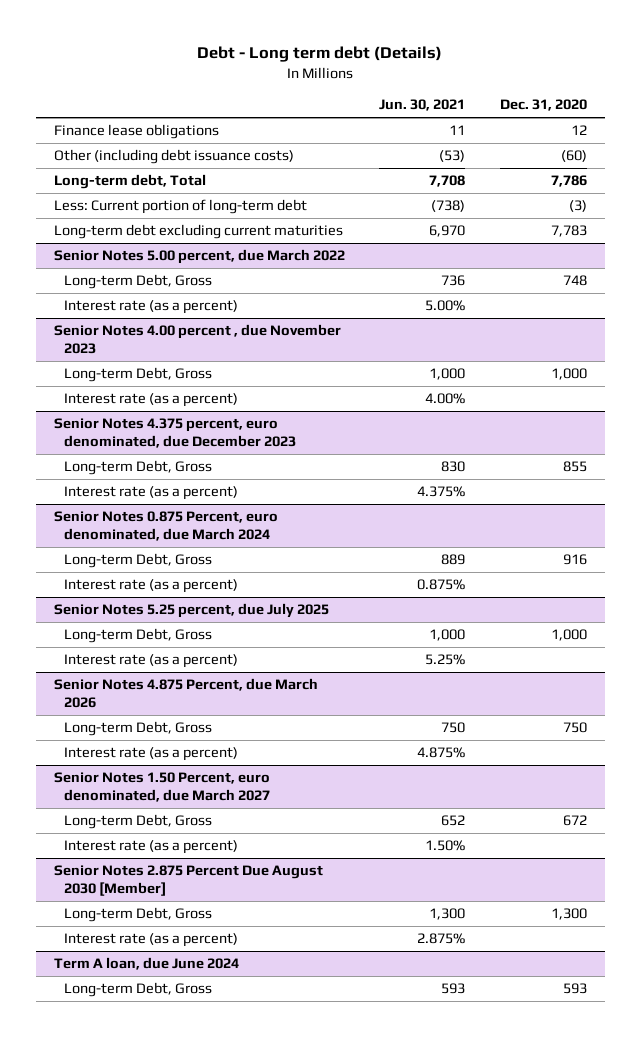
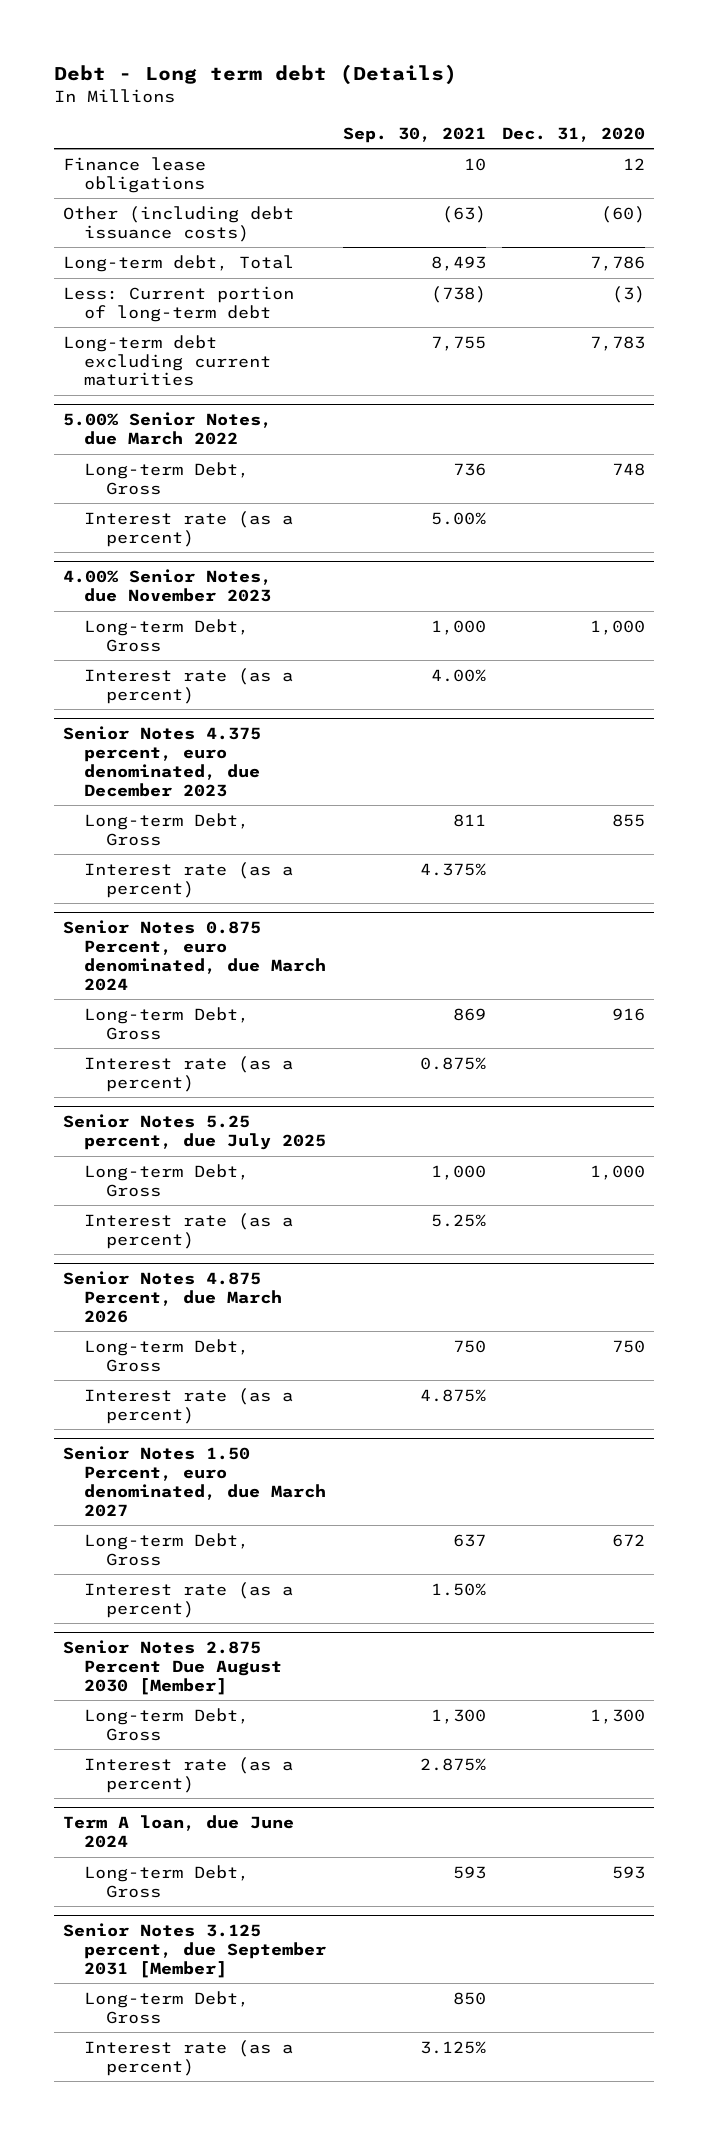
- | Jun. 30, 2021 | Dec. 31, 2020
+ | Sep. 30, 2021 | Dec. 31, 2020
- Senior Notes 5.00 percent, due March 2022
+ 5.00% Senior Notes, due March 2022
- Senior Notes 4.00 percent , due November 2023
+ 4.00% Senior Notes, due November 2023
+ Senior Notes 3.125 percent, due September 2031 [Member]
+ Long-term Debt, Gross | 850 |
+ Interest rate (as a percent) | 3.125% |

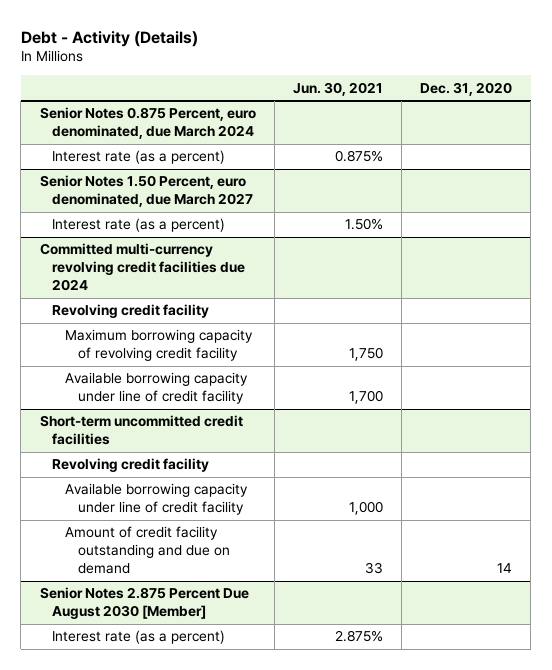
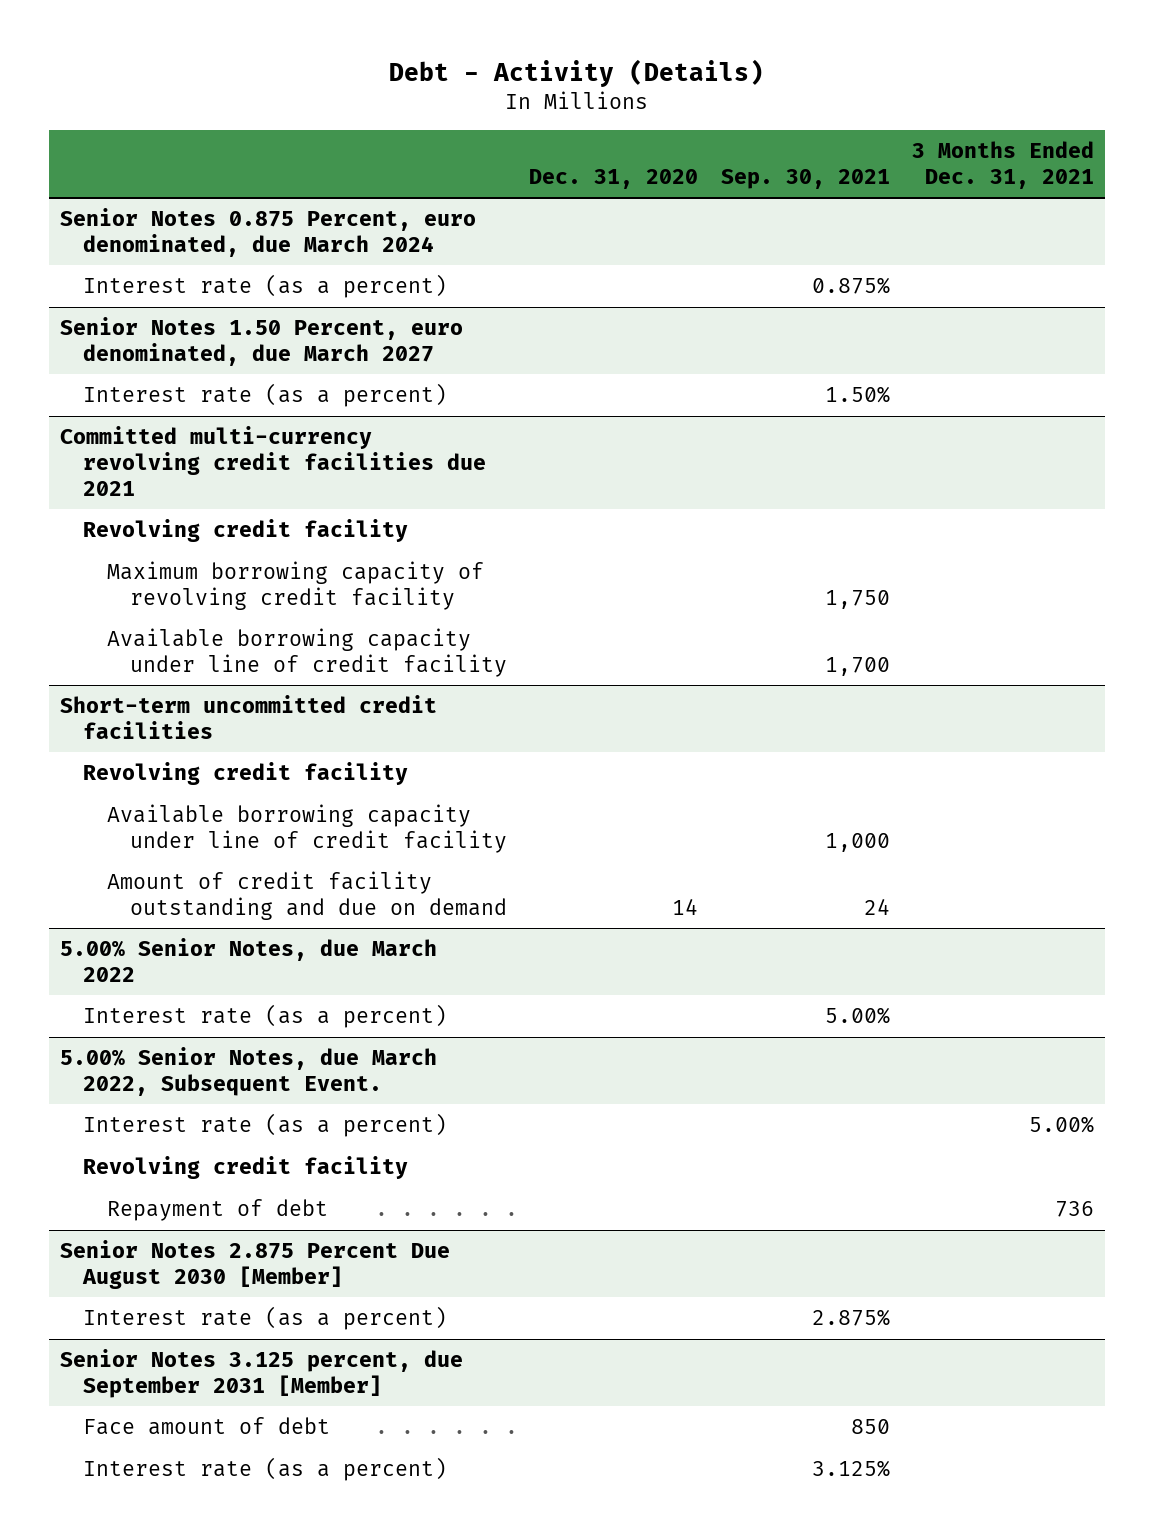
- | Jun. 30, 2021 | Dec. 31, 2020
+ | Dec. 31, 2020 | Sep. 30, 2021 | 3 Months Ended Dec. 31, 2021
- Committed multi-currency revolving credit facilities due 2024
+ Committed multi-currency revolving credit facilities due 2021
+ 5.00% Senior Notes, due March 2022
+ Interest rate (as a percent) | | 5.00% |
+ 5.00% Senior Notes, due March 2022, Subsequent Event.
+ Interest rate (as a percent) | | | 5.00%
+ Revolving credit facility
+ Repayment of debt | | | 736
+ Senior Notes 3.125 percent, due September 2031 [Member]
+ Face amount of debt | | 850 |
+ Interest rate (as a percent) | | 3.125% |

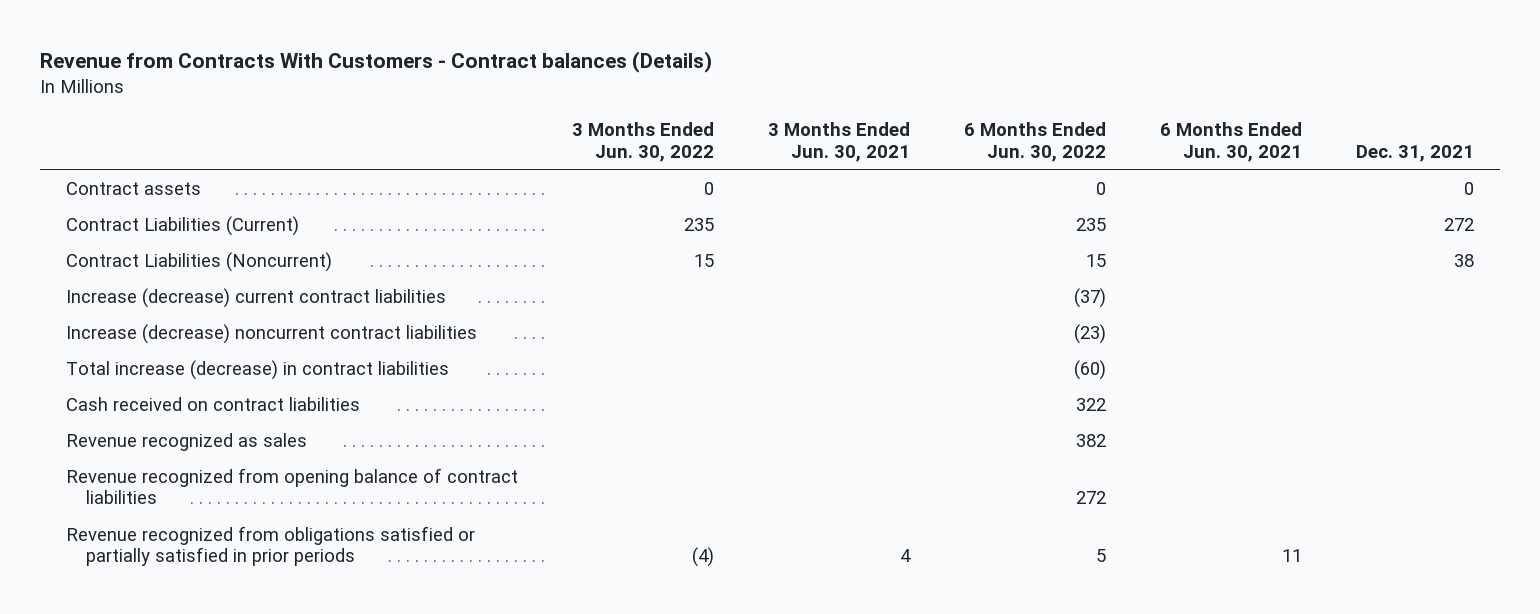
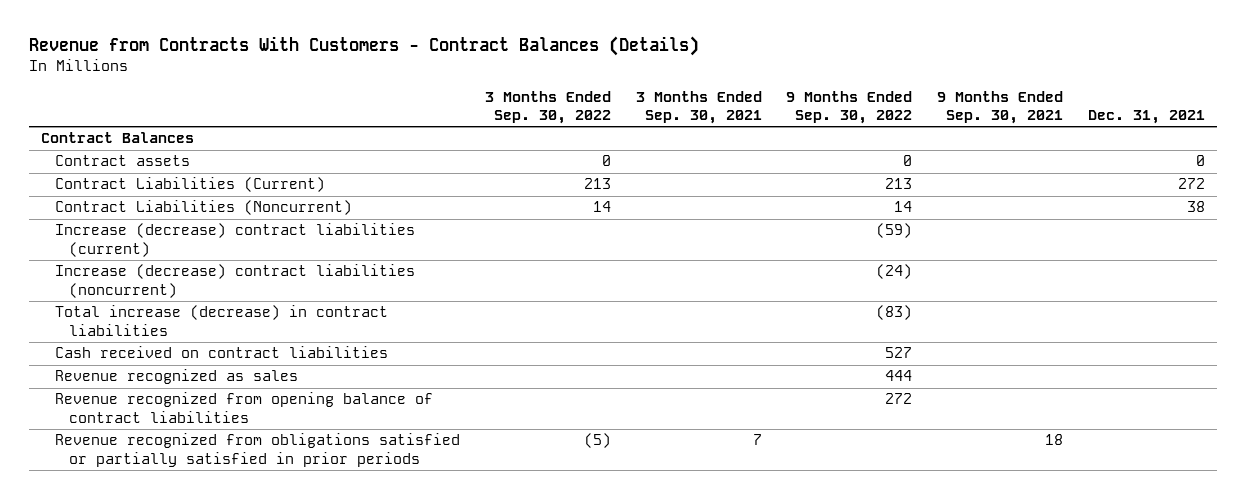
- Revenue from Contracts With Customers - Contract balances (Details)
+ Revenue from Contracts With Customers - Contract Balances (Details)
- | 3 Months Ended Jun. 30, 2022 | 3 Months Ended Jun. 30, 2021 | 6 Months Ended Jun. 30, 2022 | 6 Months Ended Jun. 30, 2021 | Dec. 31, 2021
+ | 3 Months Ended Sep. 30, 2022 | 3 Months Ended Sep. 30, 2021 | 9 Months Ended Sep. 30, 2022 | 9 Months Ended Sep. 30, 2021 | Dec. 31, 2021
+ Contract Balances
- Increase (decrease) current contract liabilities | | | (37) | |
- Increase (decrease) noncurrent contract liabilities | | | (23) | |
+ Increase (decrease) contract liabilities (current) | | | (59) | |
+ Increase (decrease) contract liabilities (noncurrent) | | | (24) | |

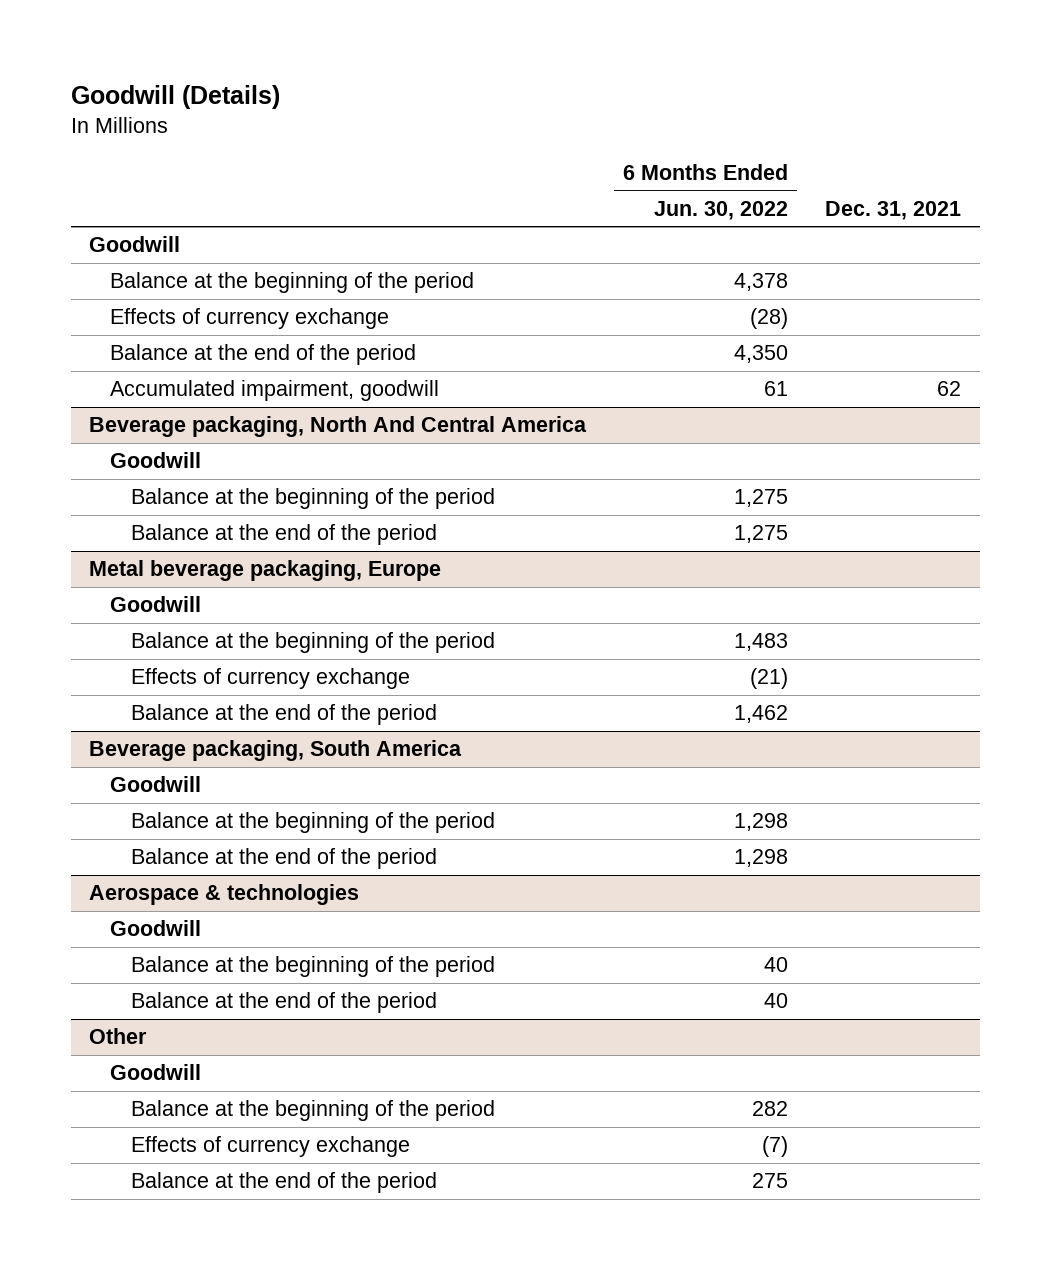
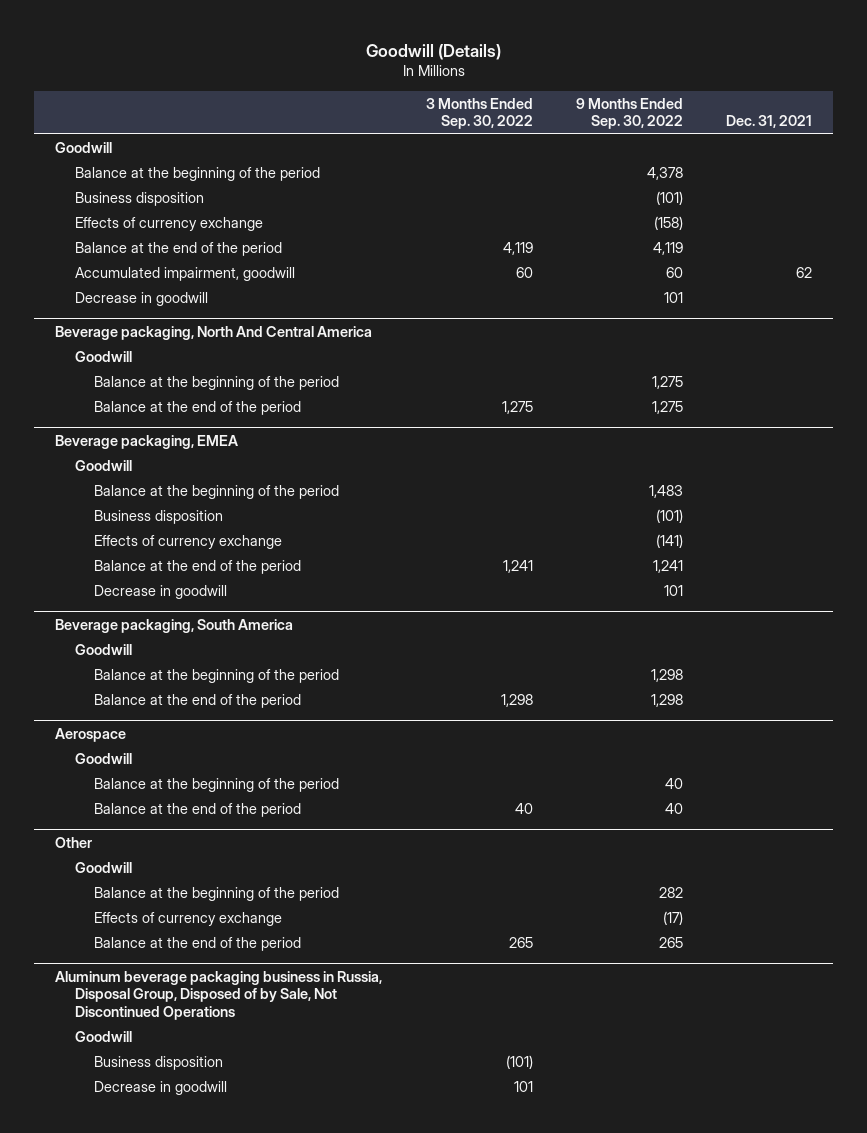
- | 6 Months Ended Jun. 30, 2022 | Dec. 31, 2021
+ | 3 Months Ended Sep. 30, 2022 | 9 Months Ended Sep. 30, 2022 | Dec. 31, 2021
+ Business disposition | | (101) |
+ Decrease in goodwill | | 101 |
- Metal beverage packaging, Europe
+ Beverage packaging, EMEA
+ Business disposition | | (101) |
+ Decrease in goodwill | | 101 |
- Aerospace & technologies
+ Aerospace
+ Aluminum beverage packaging business in Russia, Disposal Group, Disposed of by Sale, Not Discontinued Operations
+ Goodwill
+ Business disposition | (101) | |
+ Decrease in goodwill | 101 | |

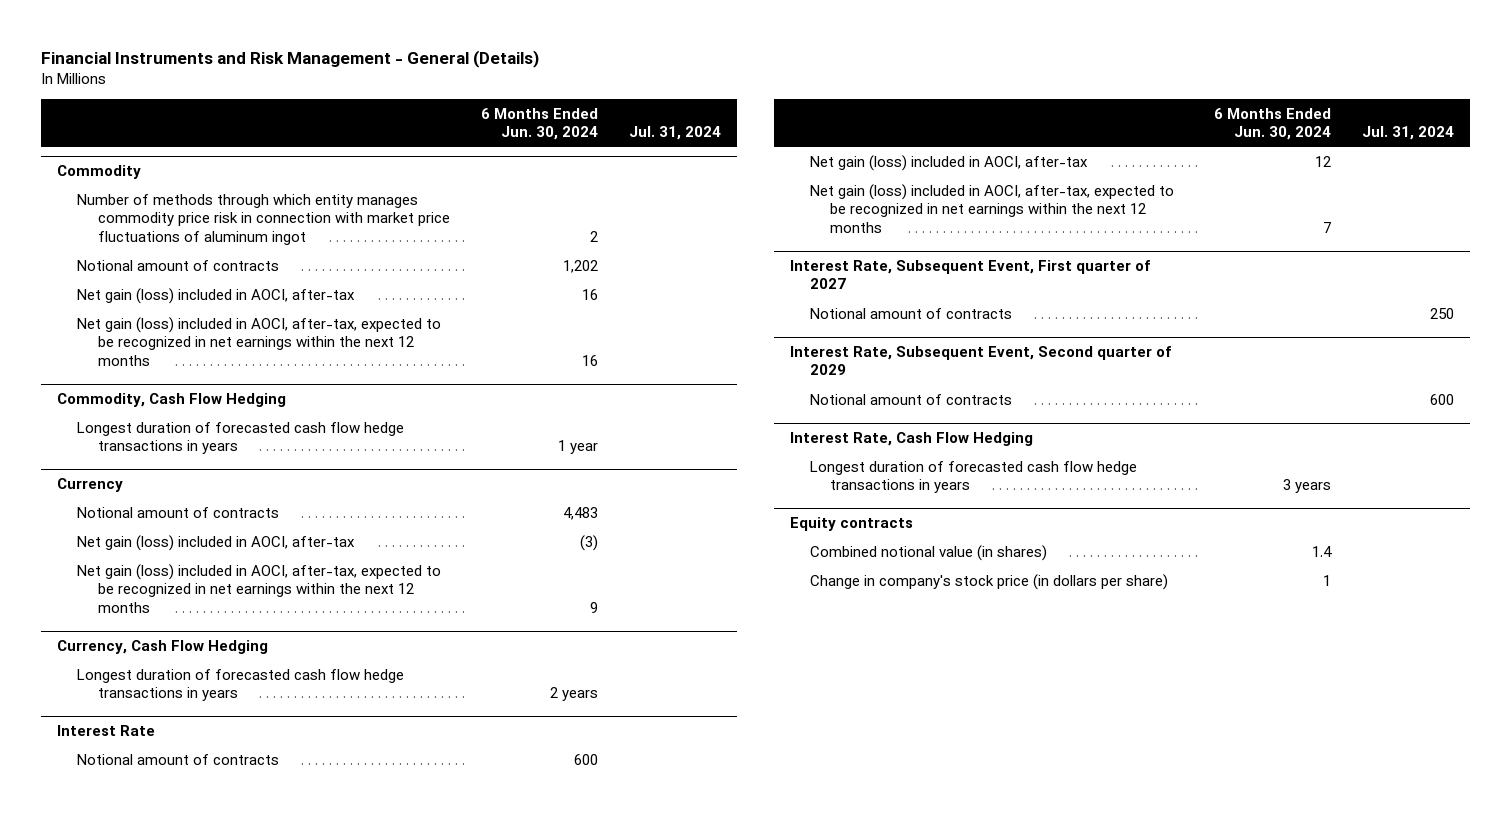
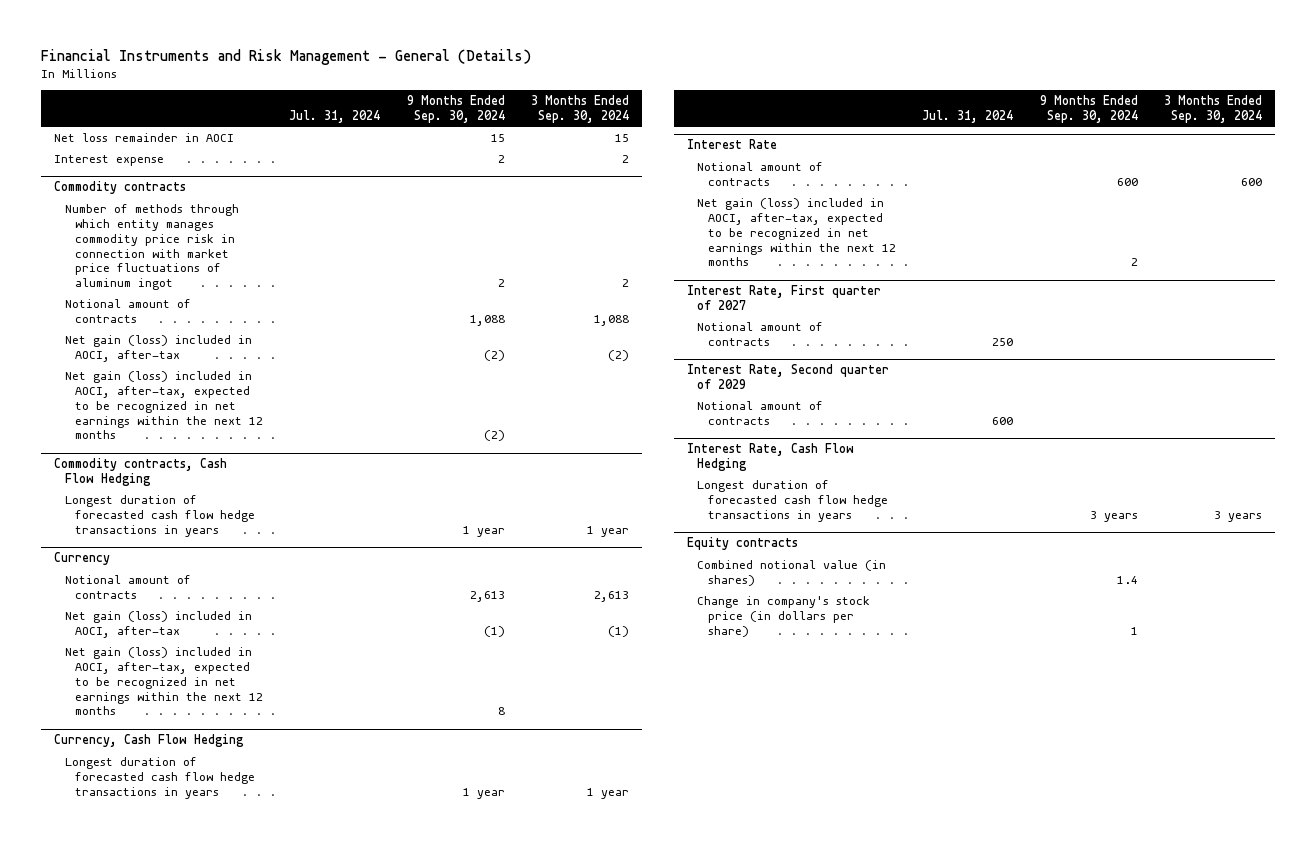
- | 6 Months Ended Jun. 30, 2024 | Jul. 31, 2024
+ | Jul. 31, 2024 | 9 Months Ended Sep. 30, 2024 | 3 Months Ended Sep. 30, 2024
- Commodity
+ Net loss remainder in AOCI | | 15 | 15
+ Interest expense | | 2 | 2
+ Commodity contracts
- Commodity, Cash Flow Hedging
+ Commodity contracts, Cash Flow Hedging
@ Interest Rate
- Net gain (loss) included in AOCI, after-tax | 12 |
- Interest Rate, Subsequent Event, First quarter of 2027
+ Interest Rate, First quarter of 2027
- Interest Rate, Subsequent Event, Second quarter of 2029
+ Interest Rate, Second quarter of 2029

